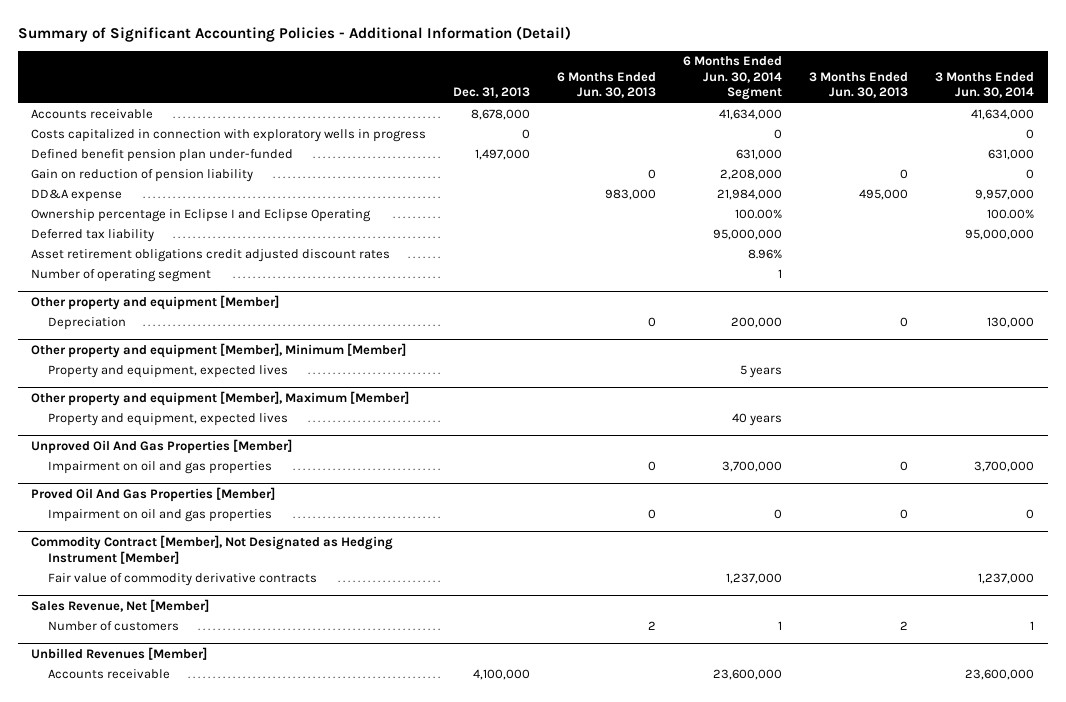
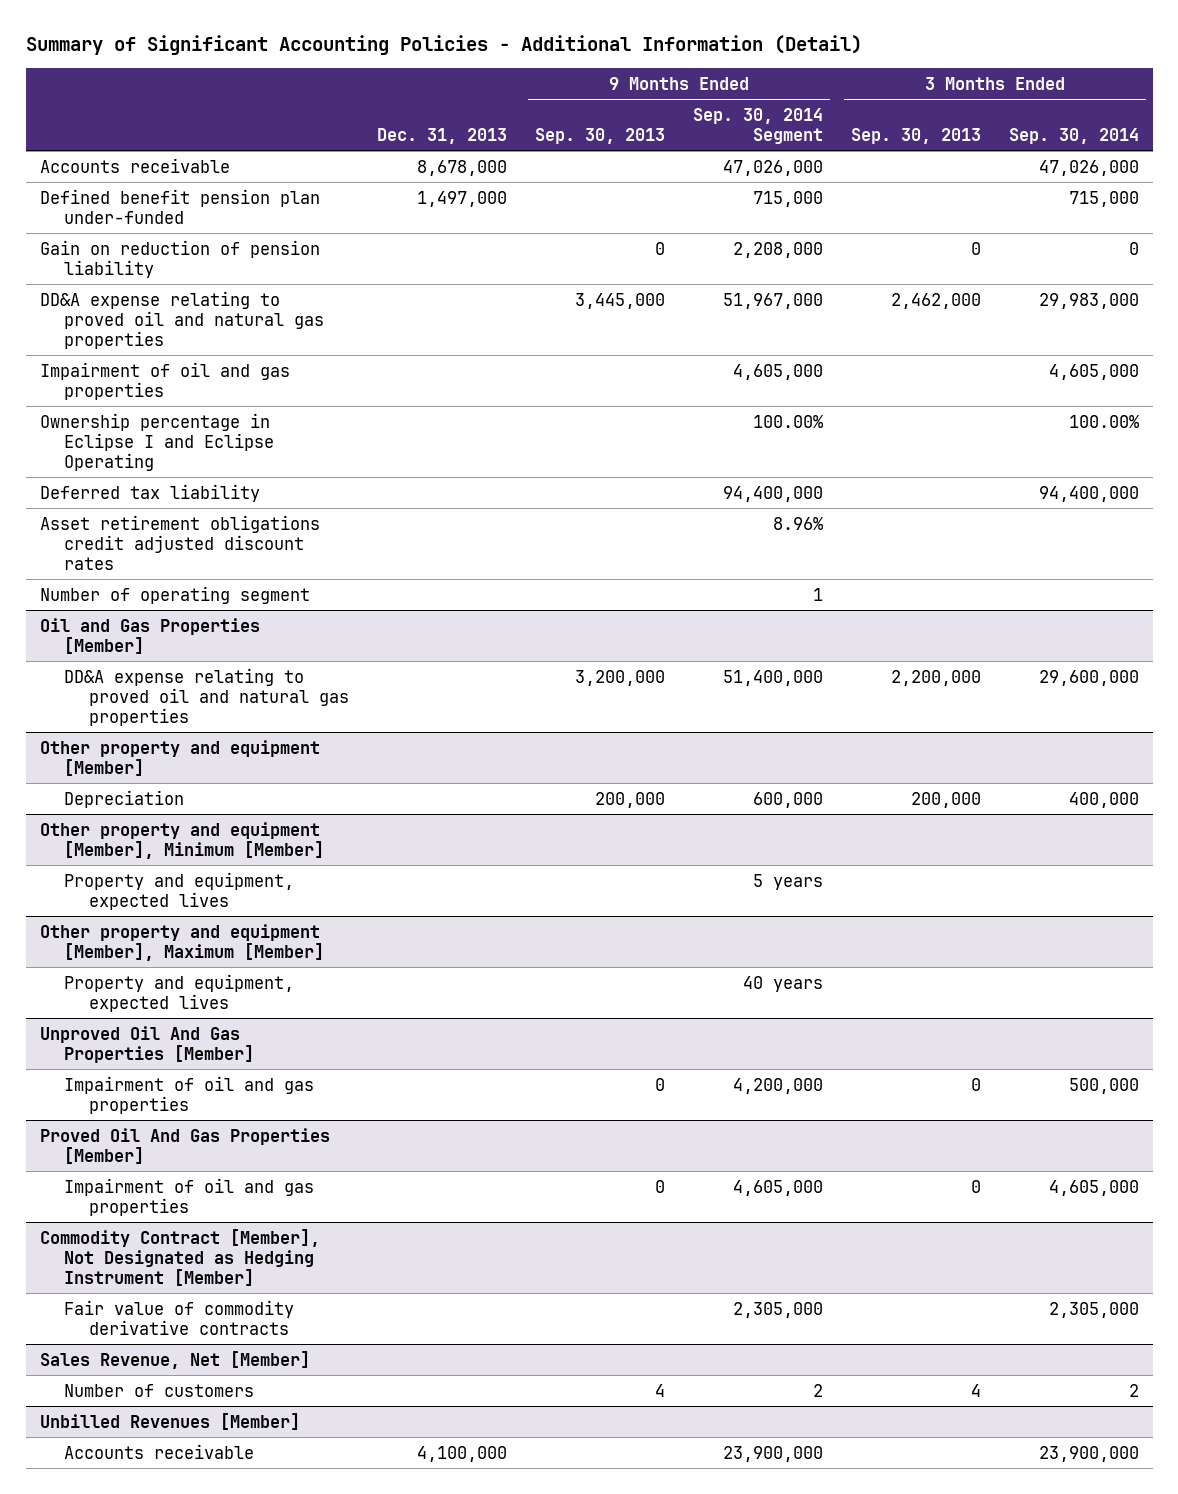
- | Dec. 31, 2013 | 6 Months Ended Jun. 30, 2013 | 6 Months Ended Jun. 30, 2014 Segment | 3 Months Ended Jun. 30, 2013 | 3 Months Ended Jun. 30, 2014
+ | Dec. 31, 2013 | 9 Months Ended Sep. 30, 2013 | 9 Months Ended Sep. 30, 2014 Segment | 3 Months Ended Sep. 30, 2013 | 3 Months Ended Sep. 30, 2014
- Costs capitalized in connection with exploratory wells in progress | 0 | | 0 | | 0
- DD&A expense | | 983,000 | 21,984,000 | 495,000 | 9,957,000
+ DD&A expense relating to proved oil and natural gas properties | | 3,445,000 | 51,967,000 | 2,462,000 | 29,983,000
+ Impairment of oil and gas properties | | | 4,605,000 | | 4,605,000
+ Oil and Gas Properties [Member]
+ DD&A expense relating to proved oil and natural gas properties | | 3,200,000 | 51,400,000 | 2,200,000 | 29,600,000
@ Unproved Oil And Gas Properties [Member]
- Impairment on oil and gas properties | | 0 | 3,700,000 | 0 | 3,700,000
+ Impairment of oil and gas properties | | 0 | 4,200,000 | 0 | 500,000
@ Proved Oil And Gas Properties [Member]
- Impairment on oil and gas properties | | 0 | 0 | 0 | 0
+ Impairment of oil and gas properties | | 0 | 4,605,000 | 0 | 4,605,000

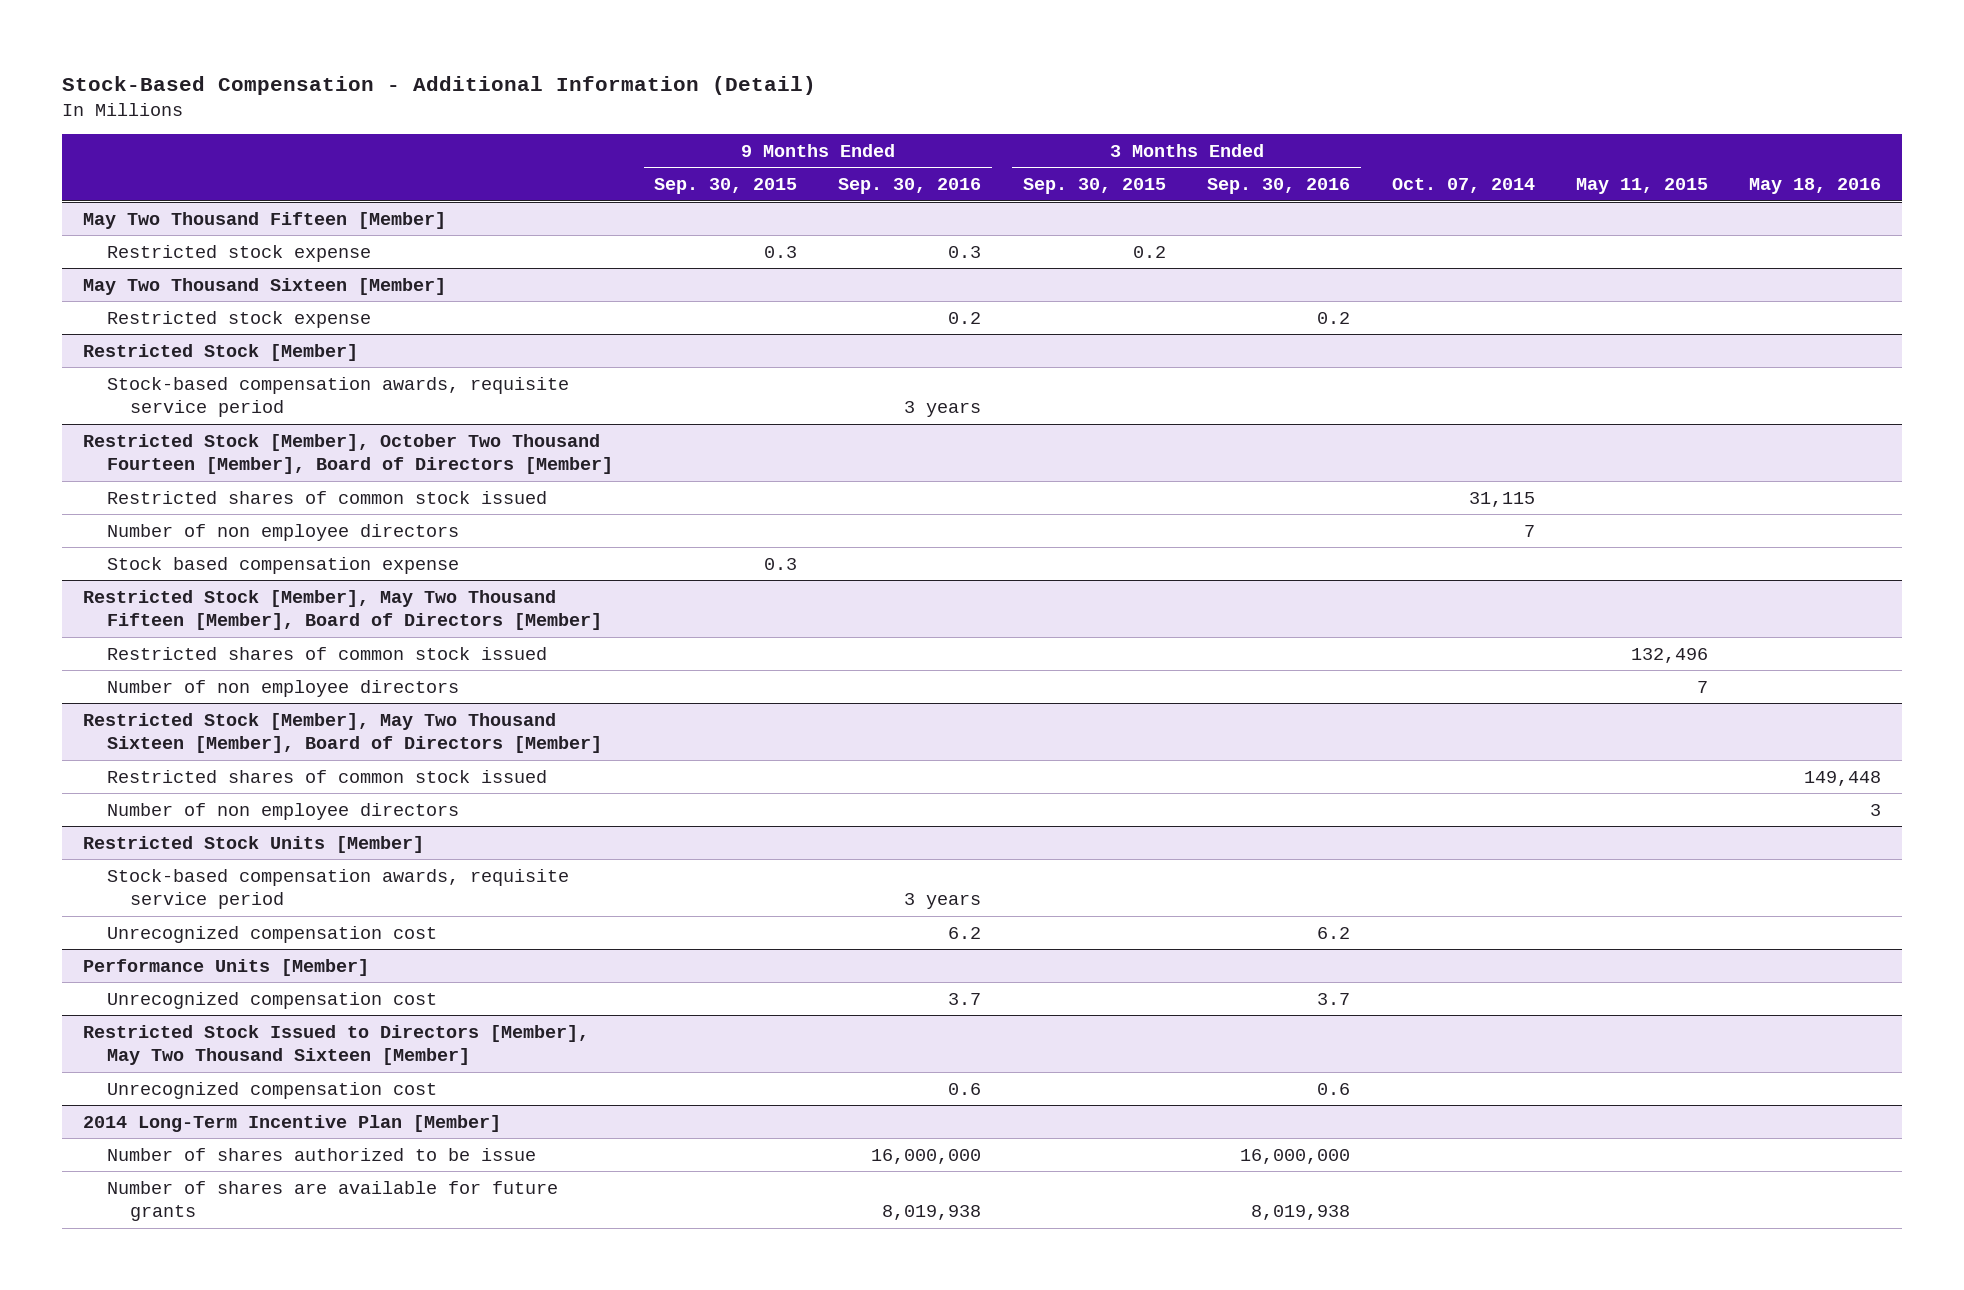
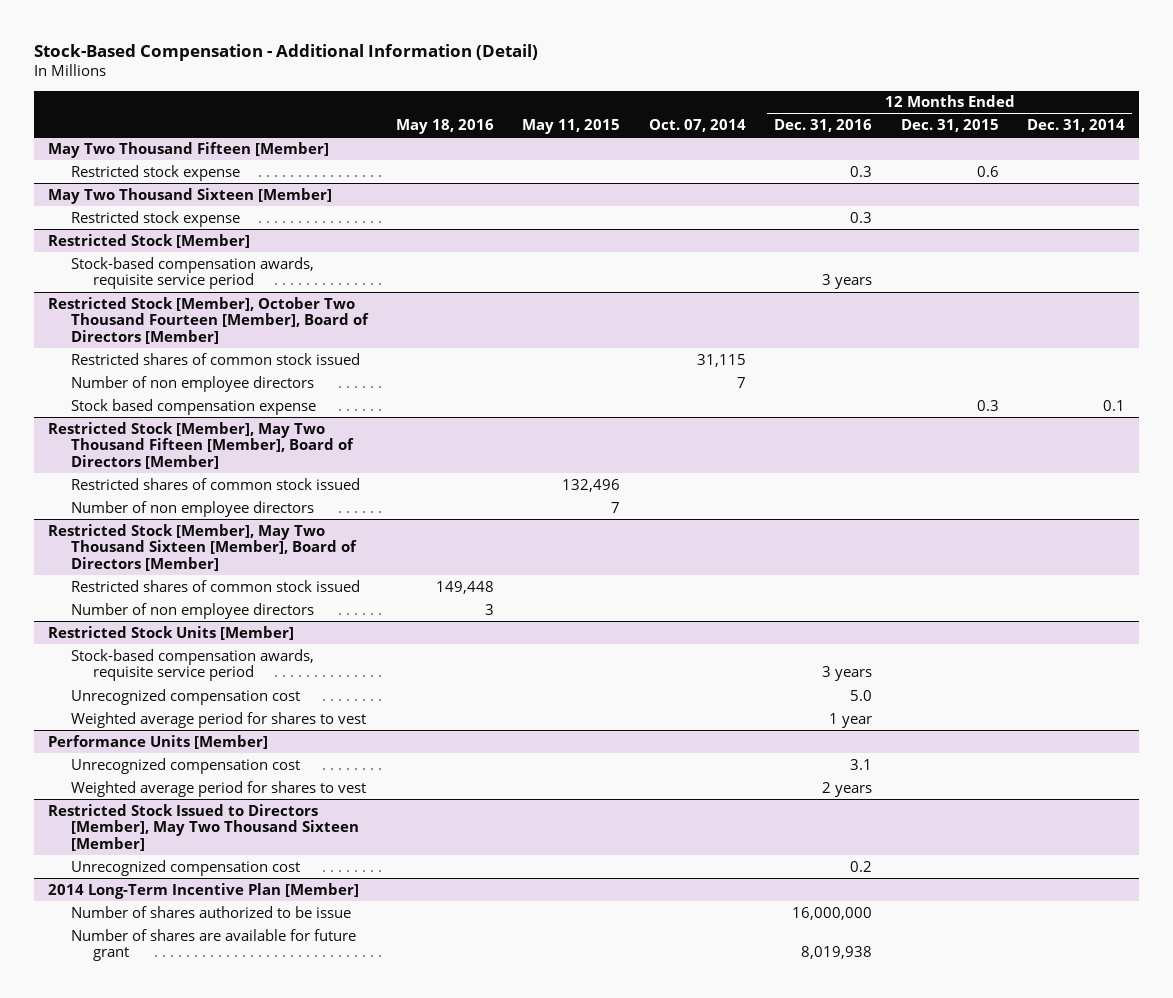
- | 9 Months Ended Sep. 30, 2015 | 9 Months Ended Sep. 30, 2016 | 3 Months Ended Sep. 30, 2015 | 3 Months Ended Sep. 30, 2016 | Oct. 07, 2014 | May 11, 2015 | May 18, 2016
+ | May 18, 2016 | May 11, 2015 | Oct. 07, 2014 | 12 Months Ended Dec. 31, 2016 | 12 Months Ended Dec. 31, 2015 | 12 Months Ended Dec. 31, 2014
@ Restricted Stock Units [Member]
+ Weighted average period for shares to vest | | | | 1 year | |
@ Performance Units [Member]
+ Weighted average period for shares to vest | | | | 2 years | |
@ 2014 Long-Term Incentive Plan [Member]
- Number of shares are available for future grants | | 8,019,938 | | 8,019,938 | | |
+ Number of shares are available for future grant | | | | 8,019,938 | |

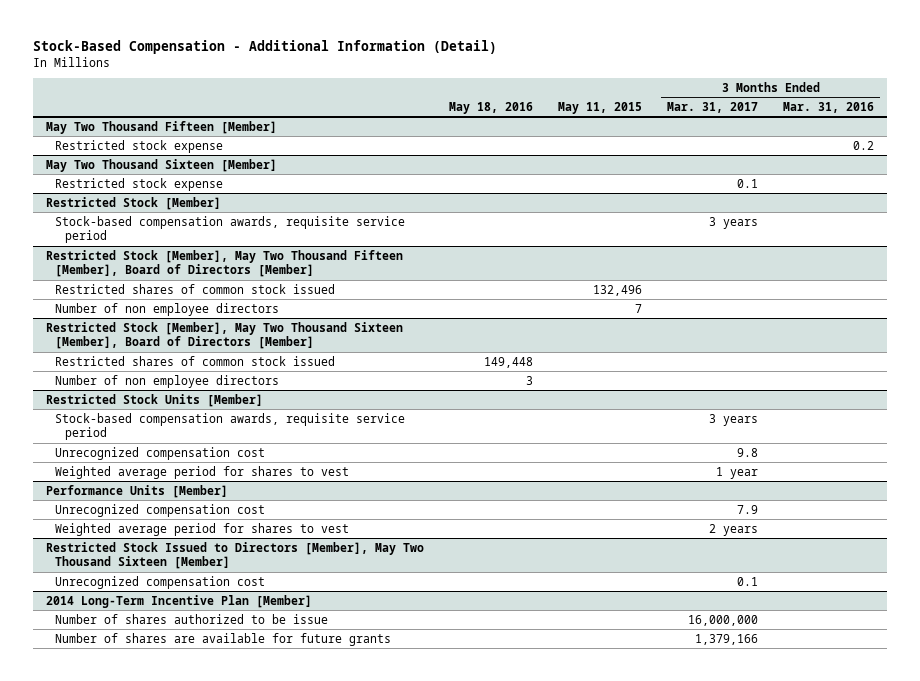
- | May 18, 2016 | May 11, 2015 | Oct. 07, 2014 | 12 Months Ended Dec. 31, 2016 | 12 Months Ended Dec. 31, 2015 | 12 Months Ended Dec. 31, 2014
+ | May 18, 2016 | May 11, 2015 | 3 Months Ended Mar. 31, 2017 | 3 Months Ended Mar. 31, 2016
- Restricted Stock [Member], October Two Thousand Fourteen [Member], Board of Directors [Member]
- Restricted shares of common stock issued | | | 31,115 | | |
- Number of non employee directors | | | 7 | | |
- Stock based compensation expense | | | | | 0.3 | 0.1
@ 2014 Long-Term Incentive Plan [Member]
- Number of shares are available for future grant | | | | 8,019,938 | |
+ Number of shares are available for future grants | | | 1,379,166 |

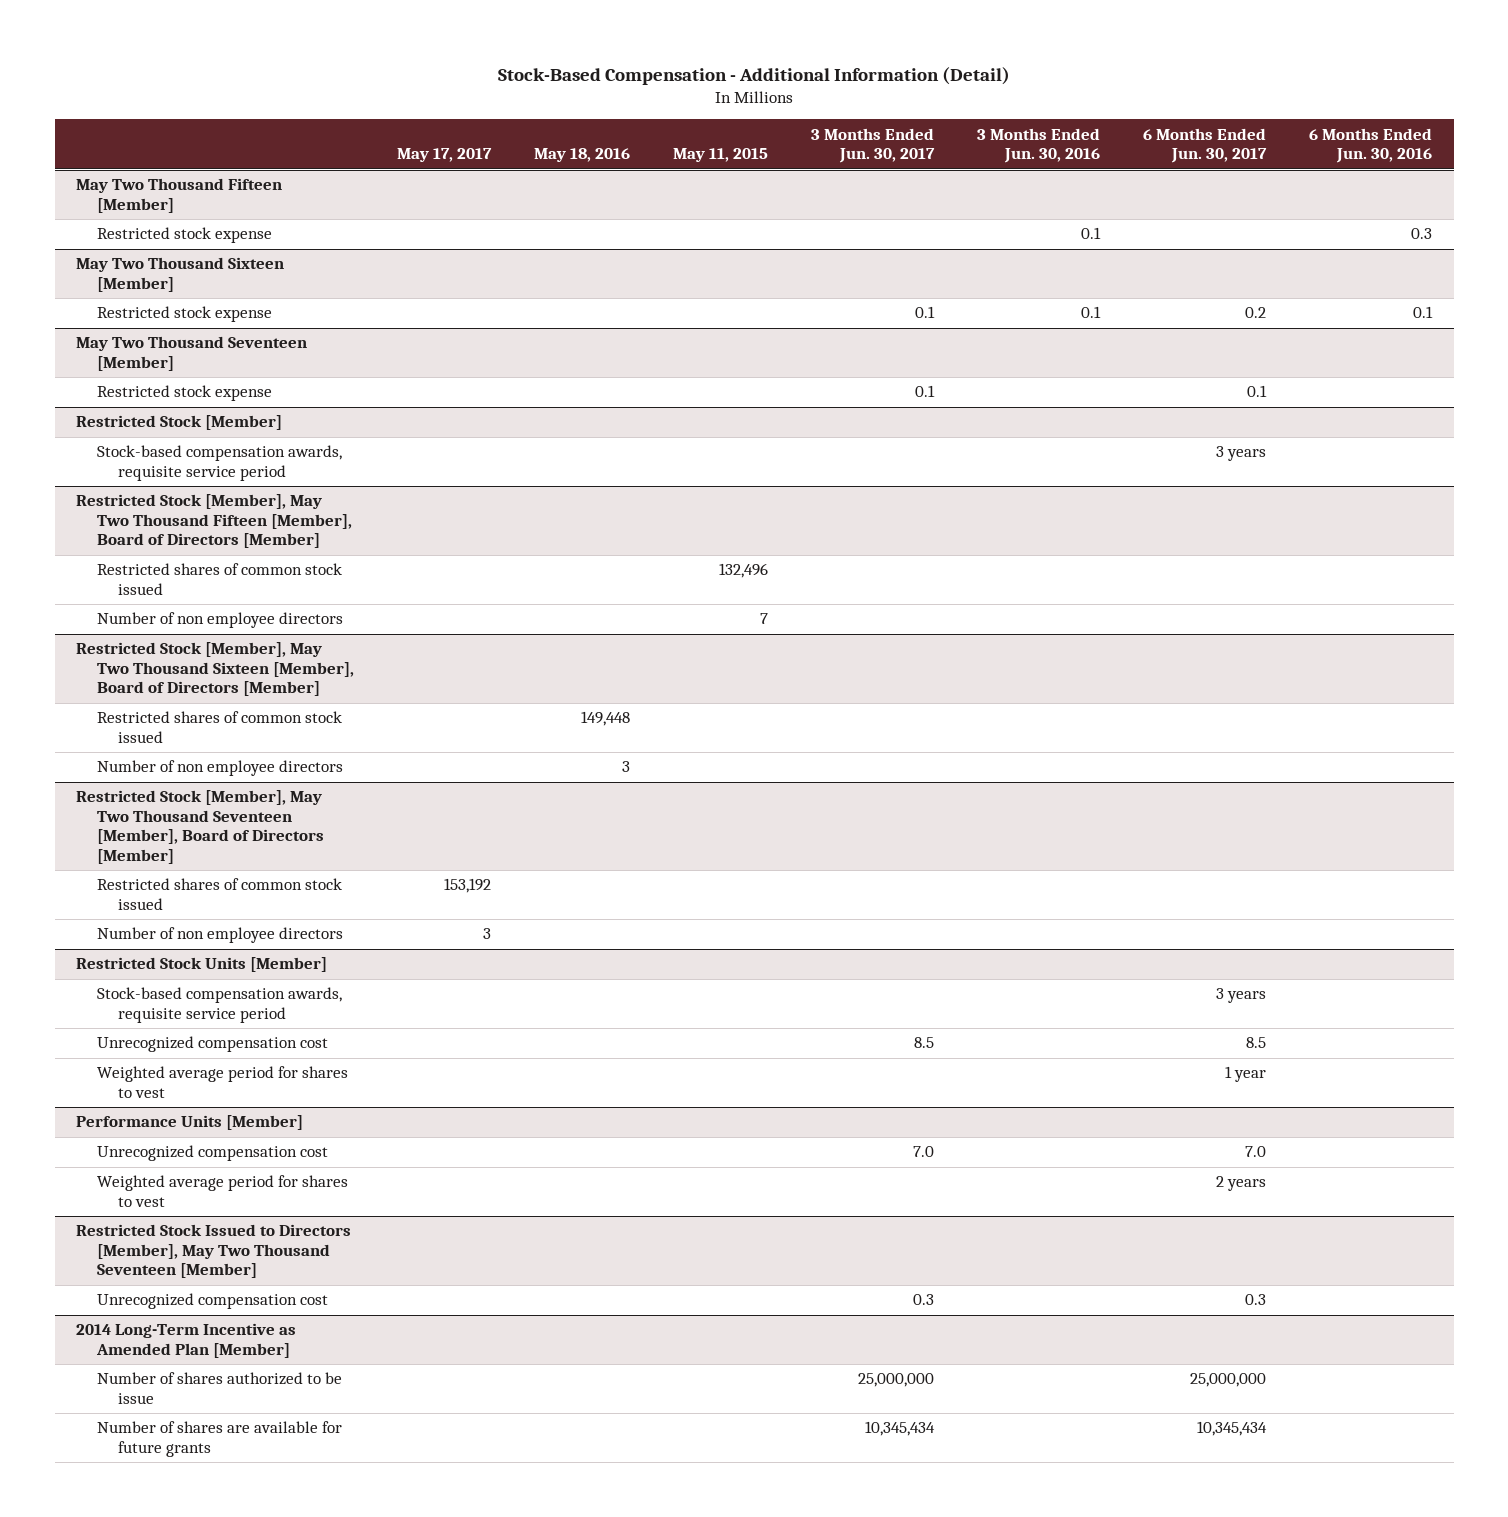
- | May 18, 2016 | May 11, 2015 | 3 Months Ended Mar. 31, 2017 | 3 Months Ended Mar. 31, 2016
+ | May 17, 2017 | May 18, 2016 | May 11, 2015 | 3 Months Ended Jun. 30, 2017 | 3 Months Ended Jun. 30, 2016 | 6 Months Ended Jun. 30, 2017 | 6 Months Ended Jun. 30, 2016
+ May Two Thousand Seventeen [Member]
+ Restricted stock expense | | | | 0.1 | | 0.1 |
+ Restricted Stock [Member], May Two Thousand Seventeen [Member], Board of Directors [Member]
+ Restricted shares of common stock issued | 153,192 | | | | | |
+ Number of non employee directors | 3 | | | | | |
- Restricted Stock Issued to Directors [Member], May Two Thousand Sixteen [Member]
+ Restricted Stock Issued to Directors [Member], May Two Thousand Seventeen [Member]
- 2014 Long-Term Incentive Plan [Member]
+ 2014 Long-Term Incentive as Amended Plan [Member]

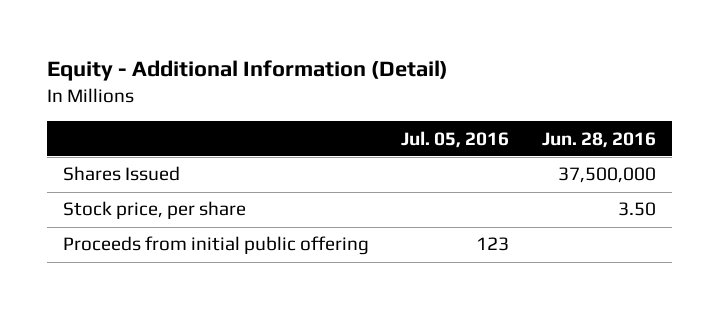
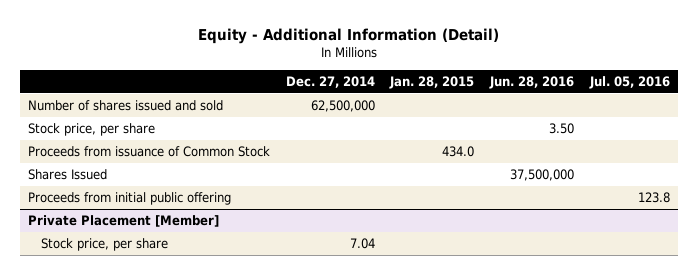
- | Jul. 05, 2016 | Jun. 28, 2016
+ | Dec. 27, 2014 | Jan. 28, 2015 | Jun. 28, 2016 | Jul. 05, 2016
+ Number of shares issued and sold | 62,500,000 | | |
- Proceeds from initial public offering | 123 |
+ Proceeds from issuance of Common Stock | | 434.0 | |
moved down: Shares Issued | | | 37,500,000 |
+ Proceeds from initial public offering | | | | 123.8
+ Private Placement [Member]
+ Stock price, per share | 7.04 | | |

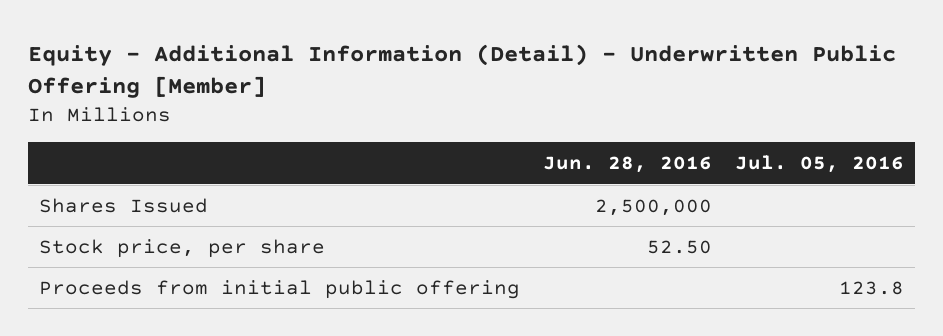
- Equity - Additional Information (Detail)
+ Equity - Additional Information (Detail) - Underwritten Public Offering [Member]
- | Dec. 27, 2014 | Jan. 28, 2015 | Jun. 28, 2016 | Jul. 05, 2016
+ | Jun. 28, 2016 | Jul. 05, 2016
- Number of shares issued and sold | 62,500,000 | | |
- Stock price, per share | | | 3.50 |
- Proceeds from issuance of Common Stock | | 434.0 | |
- Shares Issued | | | 37,500,000 |
+ Shares Issued | 2,500,000 |
+ Stock price, per share | 52.50 |
- Private Placement [Member]
- Stock price, per share | 7.04 | | |

